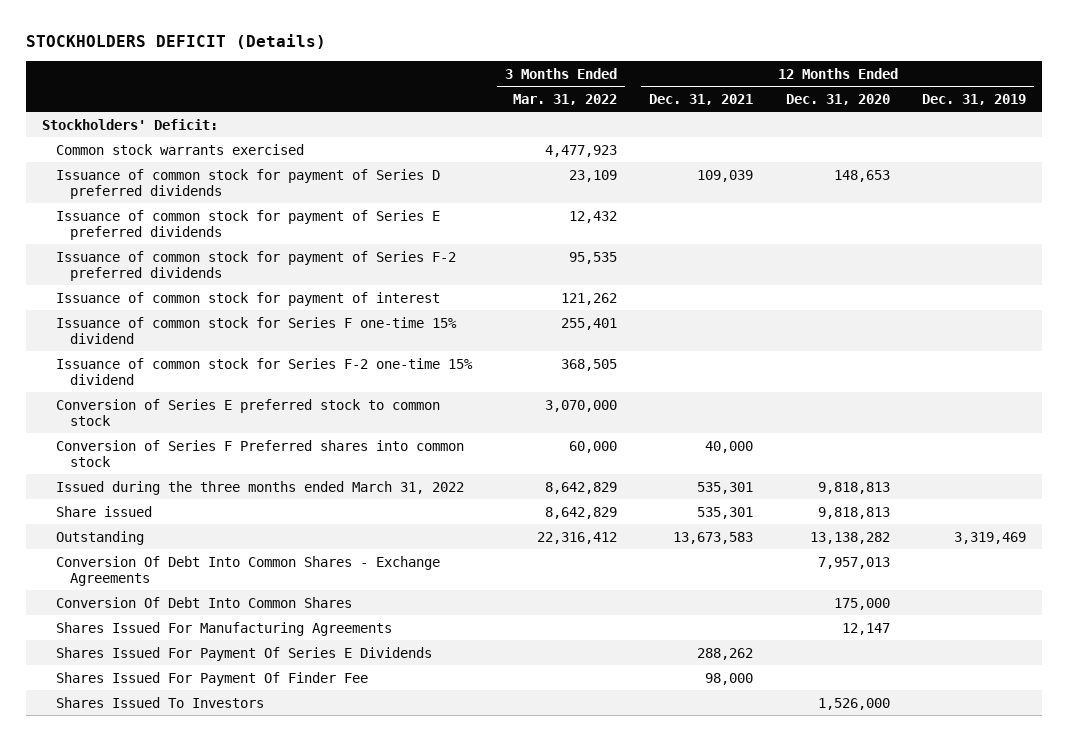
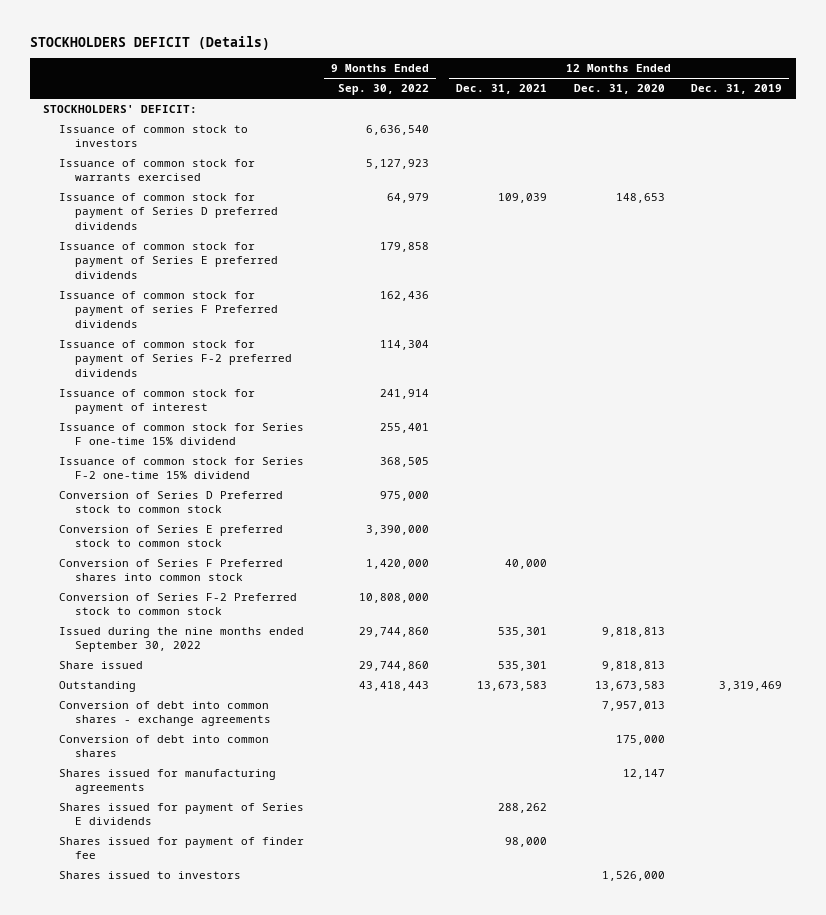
- | 3 Months Ended Mar. 31, 2022 | 12 Months Ended Dec. 31, 2021 | 12 Months Ended Dec. 31, 2020 | 12 Months Ended Dec. 31, 2019
+ | 9 Months Ended Sep. 30, 2022 | 12 Months Ended Dec. 31, 2021 | 12 Months Ended Dec. 31, 2020 | 12 Months Ended Dec. 31, 2019
- Stockholders' Deficit:
- Common stock warrants exercised | 4,477,923 | | |
+ STOCKHOLDERS' DEFICIT:
+ Issuance of common stock to investors | 6,636,540 | | |
+ Issuance of common stock for warrants exercised | 5,127,923 | | |
+ Issuance of common stock for payment of series F Preferred dividends | 162,436 | | |
+ Conversion of Series D Preferred stock to common stock | 975,000 | | |
- Issued during the three months ended March 31, 2022 | 8,642,829 | 535,301 | 9,818,813 |
+ Conversion of Series F-2 Preferred stock to common stock | 10,808,000 | | |
+ Issued during the nine months ended September 30, 2022 | 29,744,860 | 535,301 | 9,818,813 |
- Outstanding | 22,316,412 | 13,673,583 | 13,138,282 | 3,319,469
- Conversion Of Debt Into Common Shares - Exchange Agreements | | | 7,957,013 |
- Conversion Of Debt Into Common Shares | | | 175,000 |
- Shares Issued For Manufacturing Agreements | | | 12,147 |
- Shares Issued For Payment Of Series E Dividends | | 288,262 | |
- Shares Issued For Payment Of Finder Fee | | 98,000 | |
- Shares Issued To Investors | | | 1,526,000 |
+ Outstanding | 43,418,443 | 13,673,583 | 13,673,583 | 3,319,469
+ Conversion of debt into common shares - exchange agreements | | | 7,957,013 |
+ Conversion of debt into common shares | | | 175,000 |
+ Shares issued for manufacturing agreements | | | 12,147 |
+ Shares issued for payment of Series E dividends | | 288,262 | |
+ Shares issued for payment of finder fee | | 98,000 | |
+ Shares issued to investors | | | 1,526,000 |

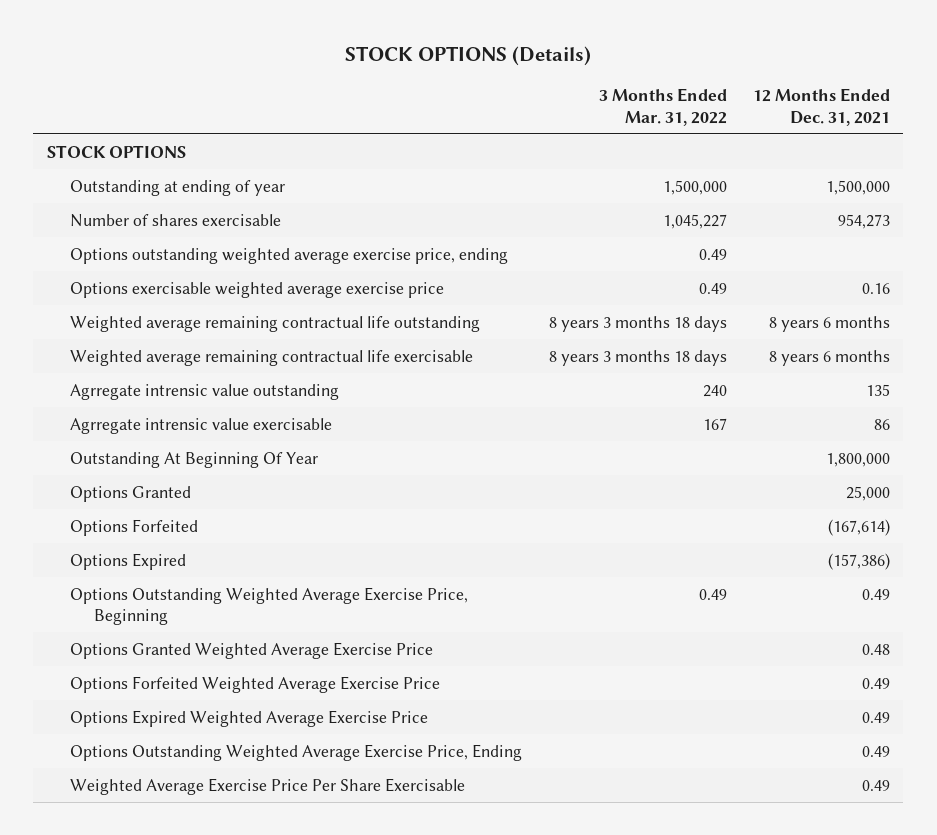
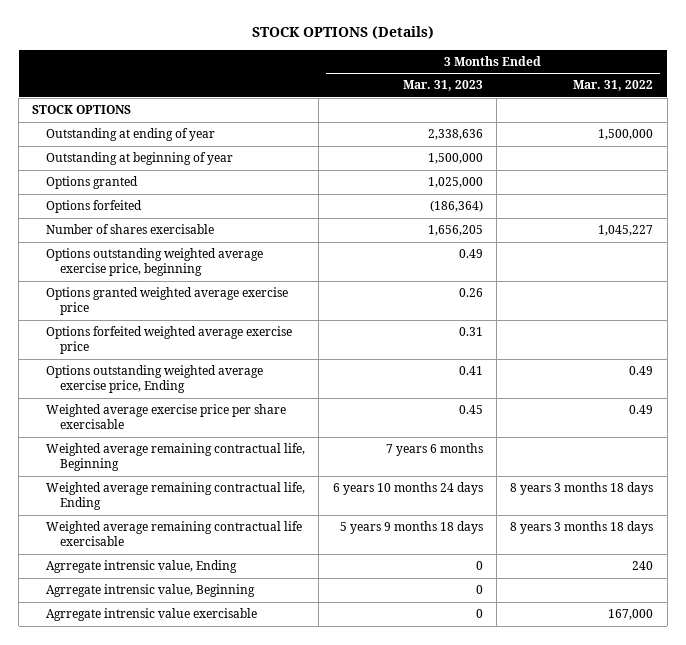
- | 3 Months Ended Mar. 31, 2022 | 12 Months Ended Dec. 31, 2021
+ | 3 Months Ended Mar. 31, 2023 | 3 Months Ended Mar. 31, 2022
+ Outstanding at beginning of year | 1,500,000 |
+ Options granted | 1,025,000 |
+ Options forfeited | (186,364) |
- Options outstanding weighted average exercise price, ending | 0.49 |
- Options exercisable weighted average exercise price | 0.49 | 0.16
- Weighted average remaining contractual life outstanding | 8 years 3 months 18 days | 8 years 6 months
+ Options outstanding weighted average exercise price, beginning | 0.49 |
+ Options granted weighted average exercise price | 0.26 |
+ Options forfeited weighted average exercise price | 0.31 |
+ Options outstanding weighted average exercise price, Ending | 0.41 | 0.49
+ Weighted average exercise price per share exercisable | 0.45 | 0.49
+ Weighted average remaining contractual life, Beginning | 7 years 6 months |
+ Weighted average remaining contractual life, Ending | 6 years 10 months 24 days | 8 years 3 months 18 days
- Agrregate intrensic value outstanding | 240 | 135
- Agrregate intrensic value exercisable | 167 | 86
- Outstanding At Beginning Of Year | | 1,800,000
- Options Granted | | 25,000
- Options Forfeited | | (167,614)
- Options Expired | | (157,386)
- Options Outstanding Weighted Average Exercise Price, Beginning | 0.49 | 0.49
- Options Granted Weighted Average Exercise Price | | 0.48
- Options Forfeited Weighted Average Exercise Price | | 0.49
- Options Expired Weighted Average Exercise Price | | 0.49
- Options Outstanding Weighted Average Exercise Price, Ending | | 0.49
- Weighted Average Exercise Price Per Share Exercisable | | 0.49
+ Agrregate intrensic value, Ending | 0 | 240
+ Agrregate intrensic value, Beginning | 0 |
+ Agrregate intrensic value exercisable | 0 | 167,000

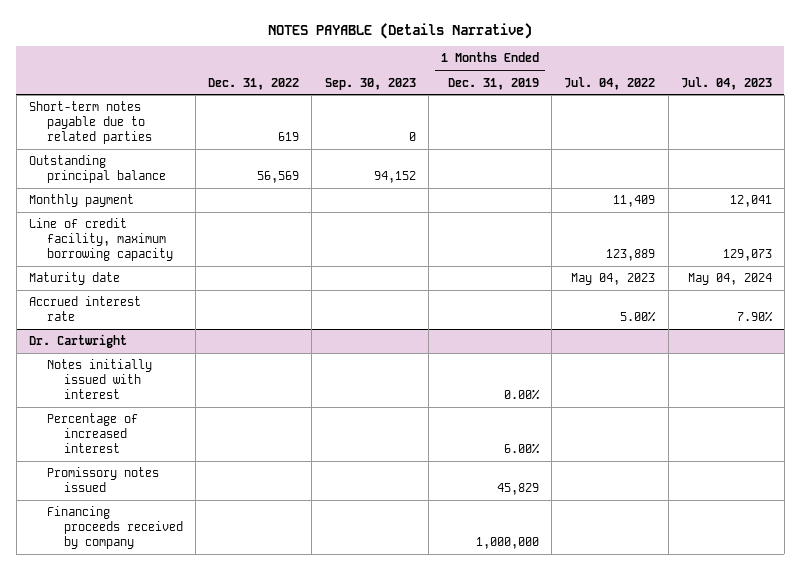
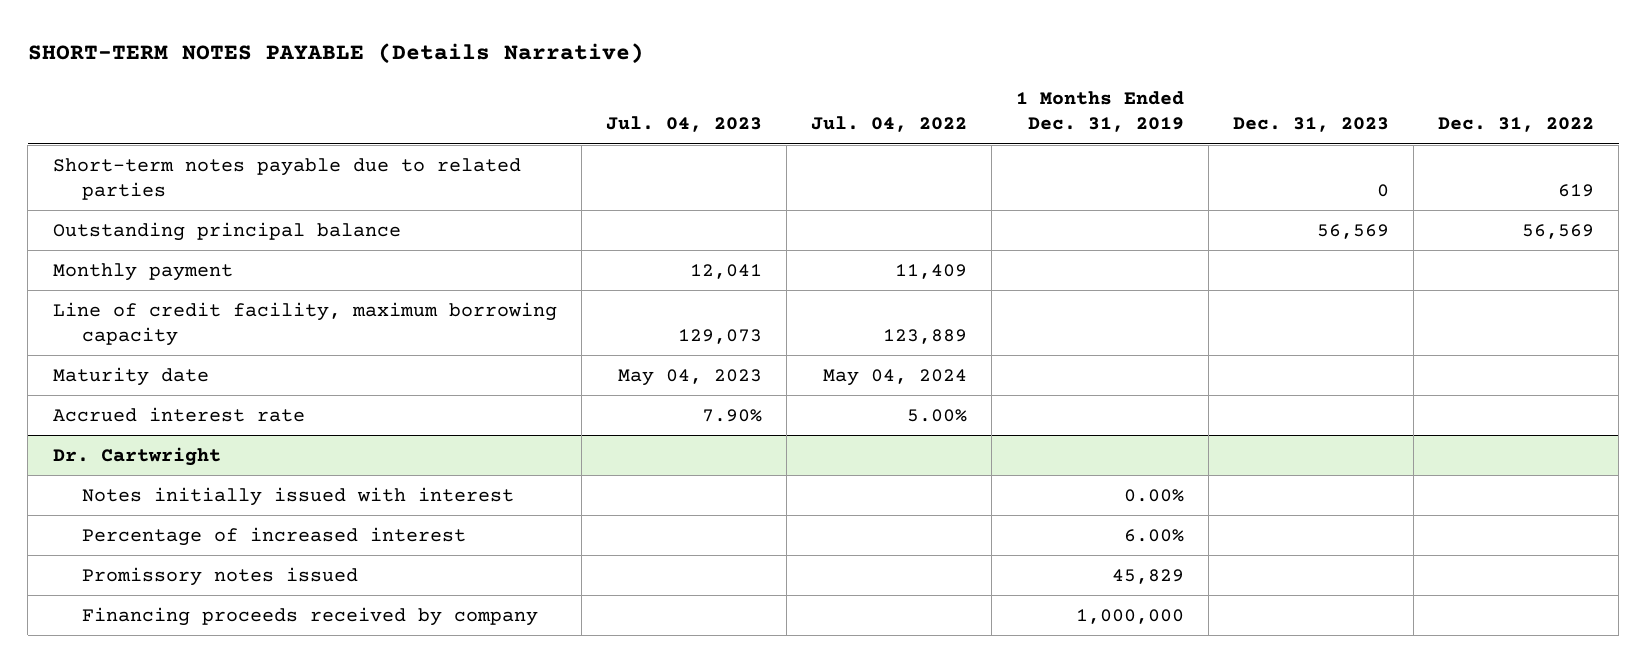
- NOTES PAYABLE (Details Narrative)
+ SHORT-TERM NOTES PAYABLE (Details Narrative)
- | Dec. 31, 2022 | Sep. 30, 2023 | 1 Months Ended Dec. 31, 2019 | Jul. 04, 2022 | Jul. 04, 2023
+ | Jul. 04, 2023 | Jul. 04, 2022 | 1 Months Ended Dec. 31, 2019 | Dec. 31, 2023 | Dec. 31, 2022
- Maturity date | | | | May 04, 2023 | May 04, 2024
+ Maturity date | May 04, 2023 | May 04, 2024 | | |

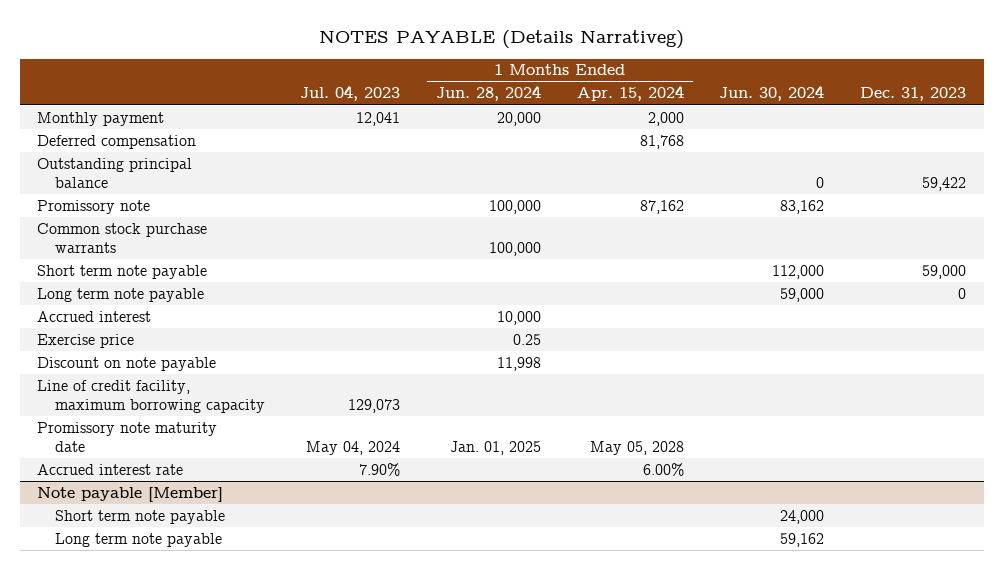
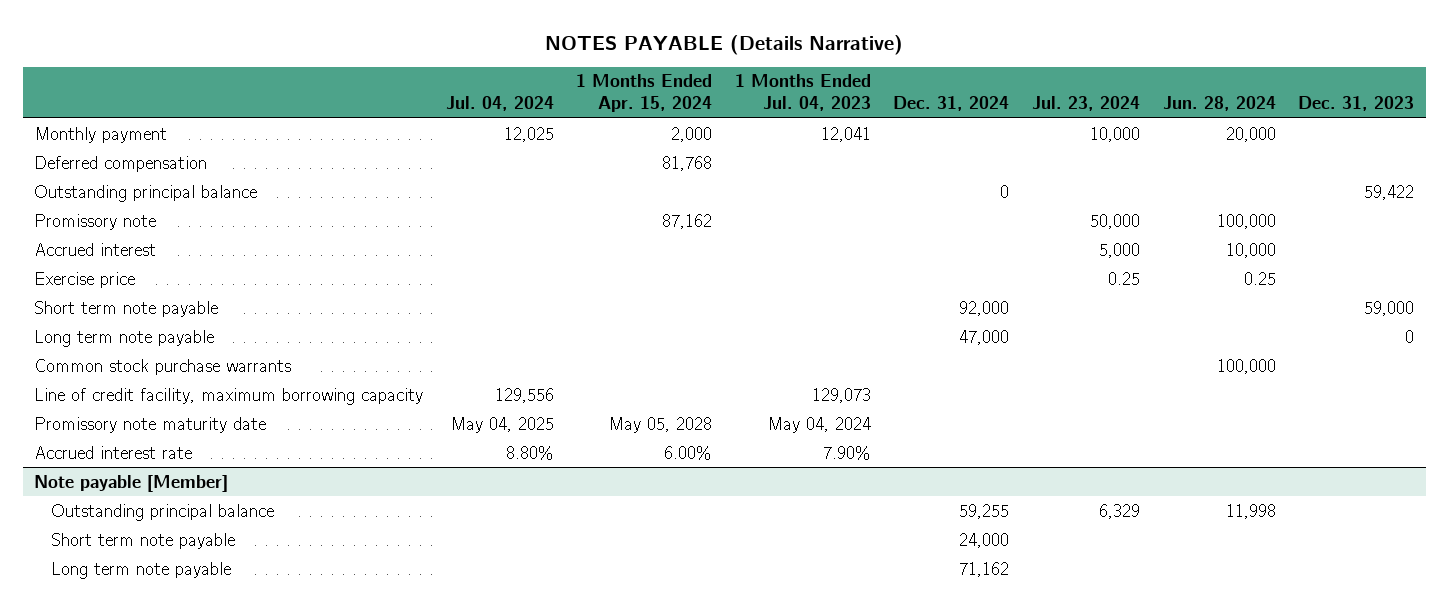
- NOTES PAYABLE (Details Narrativeg)
+ NOTES PAYABLE (Details Narrative)
- | Jul. 04, 2023 | 1 Months Ended Jun. 28, 2024 | 1 Months Ended Apr. 15, 2024 | Jun. 30, 2024 | Dec. 31, 2023
+ | Jul. 04, 2024 | 1 Months Ended Apr. 15, 2024 | 1 Months Ended Jul. 04, 2023 | Dec. 31, 2024 | Jul. 23, 2024 | Jun. 28, 2024 | Dec. 31, 2023
- Discount on note payable | | 11,998 | | |
moved down: Short term note payable | | | | 92,000 | | | 59,000
moved down: Long term note payable | | | | 47,000 | | | 0
moved down: Common stock purchase warrants | | | | | | 100,000 |
@ Note payable [Member]
+ Outstanding principal balance | | | | 59,255 | 6,329 | 11,998 |

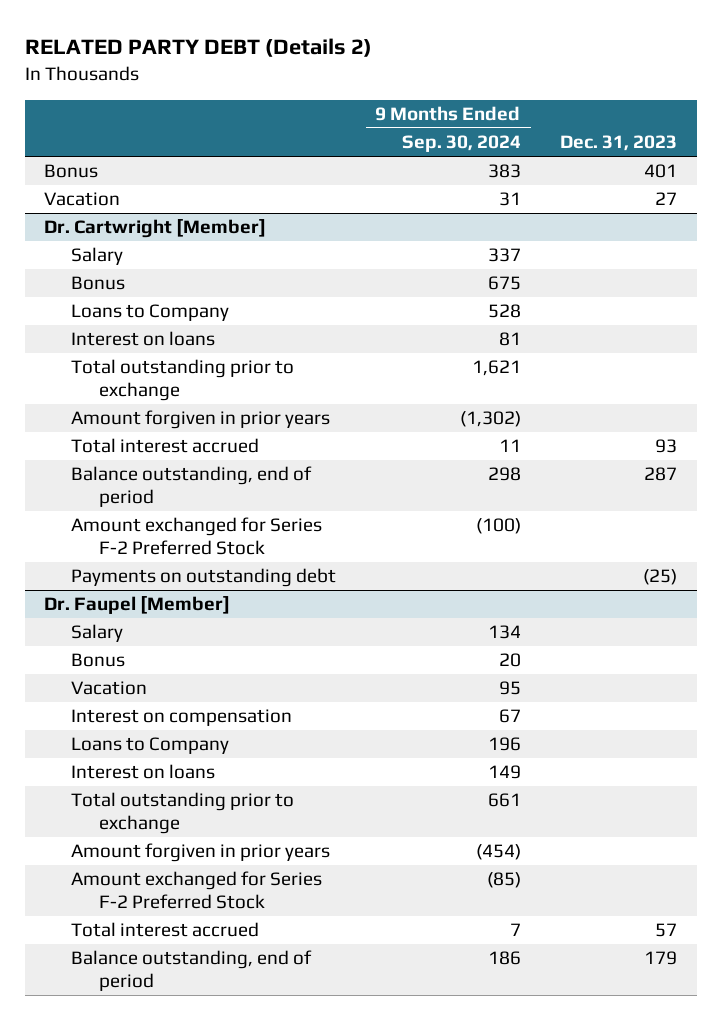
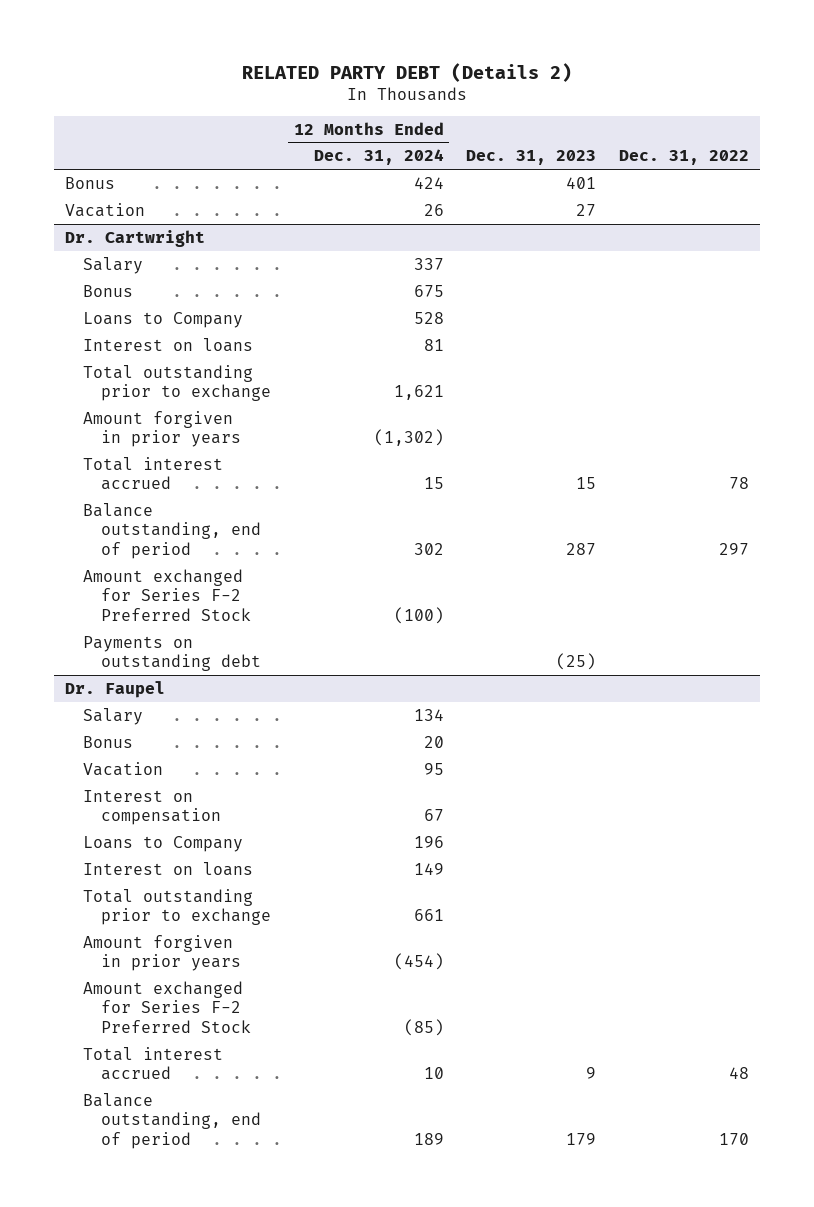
- | 9 Months Ended Sep. 30, 2024 | Dec. 31, 2023
+ | 12 Months Ended Dec. 31, 2024 | Dec. 31, 2023 | Dec. 31, 2022
- Dr. Cartwright [Member]
+ Dr. Cartwright
- Total interest accrued | 11 | 93
+ Total interest accrued | 15 | 15 | 78
- Dr. Faupel [Member]
+ Dr. Faupel
- Total interest accrued | 7 | 57
+ Total interest accrued | 10 | 9 | 48

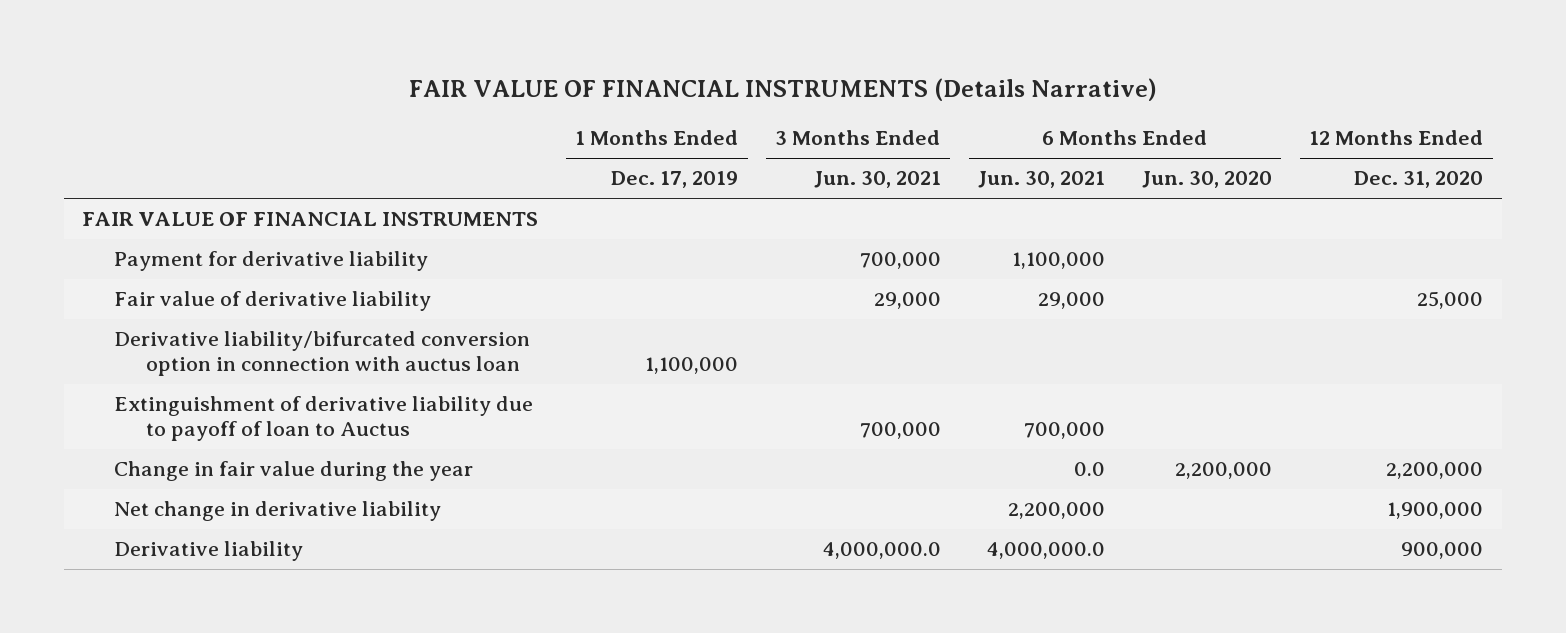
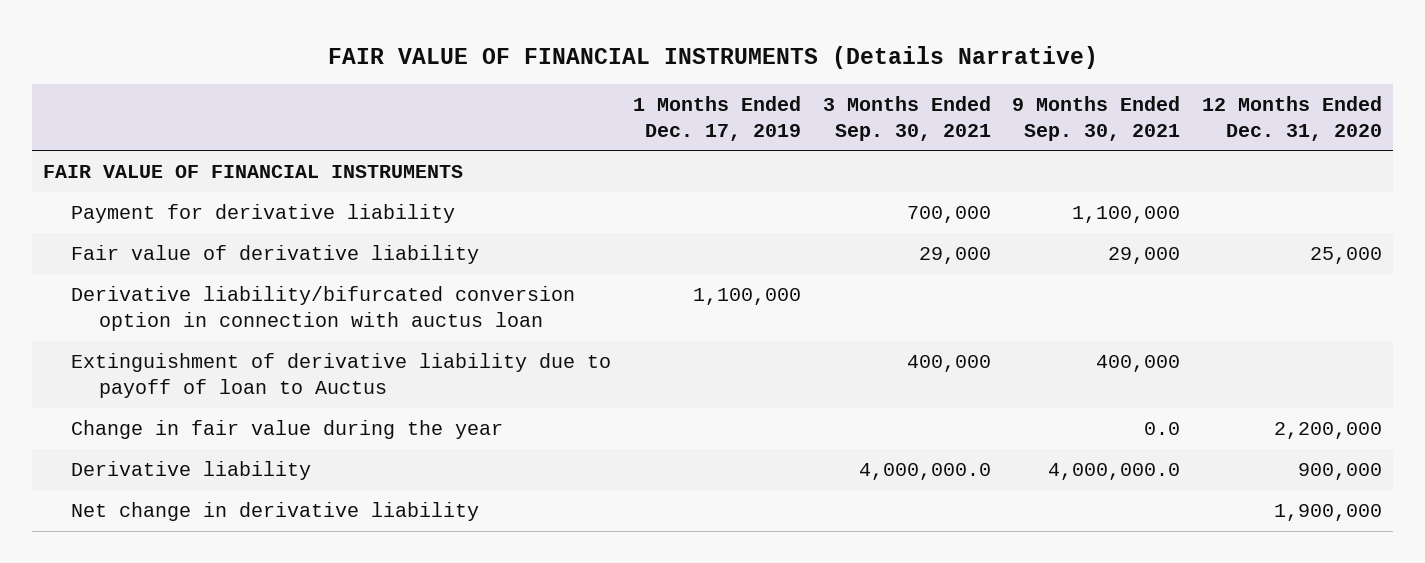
- | 1 Months Ended Dec. 17, 2019 | 3 Months Ended Jun. 30, 2021 | 6 Months Ended Jun. 30, 2021 | 6 Months Ended Jun. 30, 2020 | 12 Months Ended Dec. 31, 2020
+ | 1 Months Ended Dec. 17, 2019 | 3 Months Ended Sep. 30, 2021 | 9 Months Ended Sep. 30, 2021 | 12 Months Ended Dec. 31, 2020
moved down: Net change in derivative liability | | | | 1,900,000

